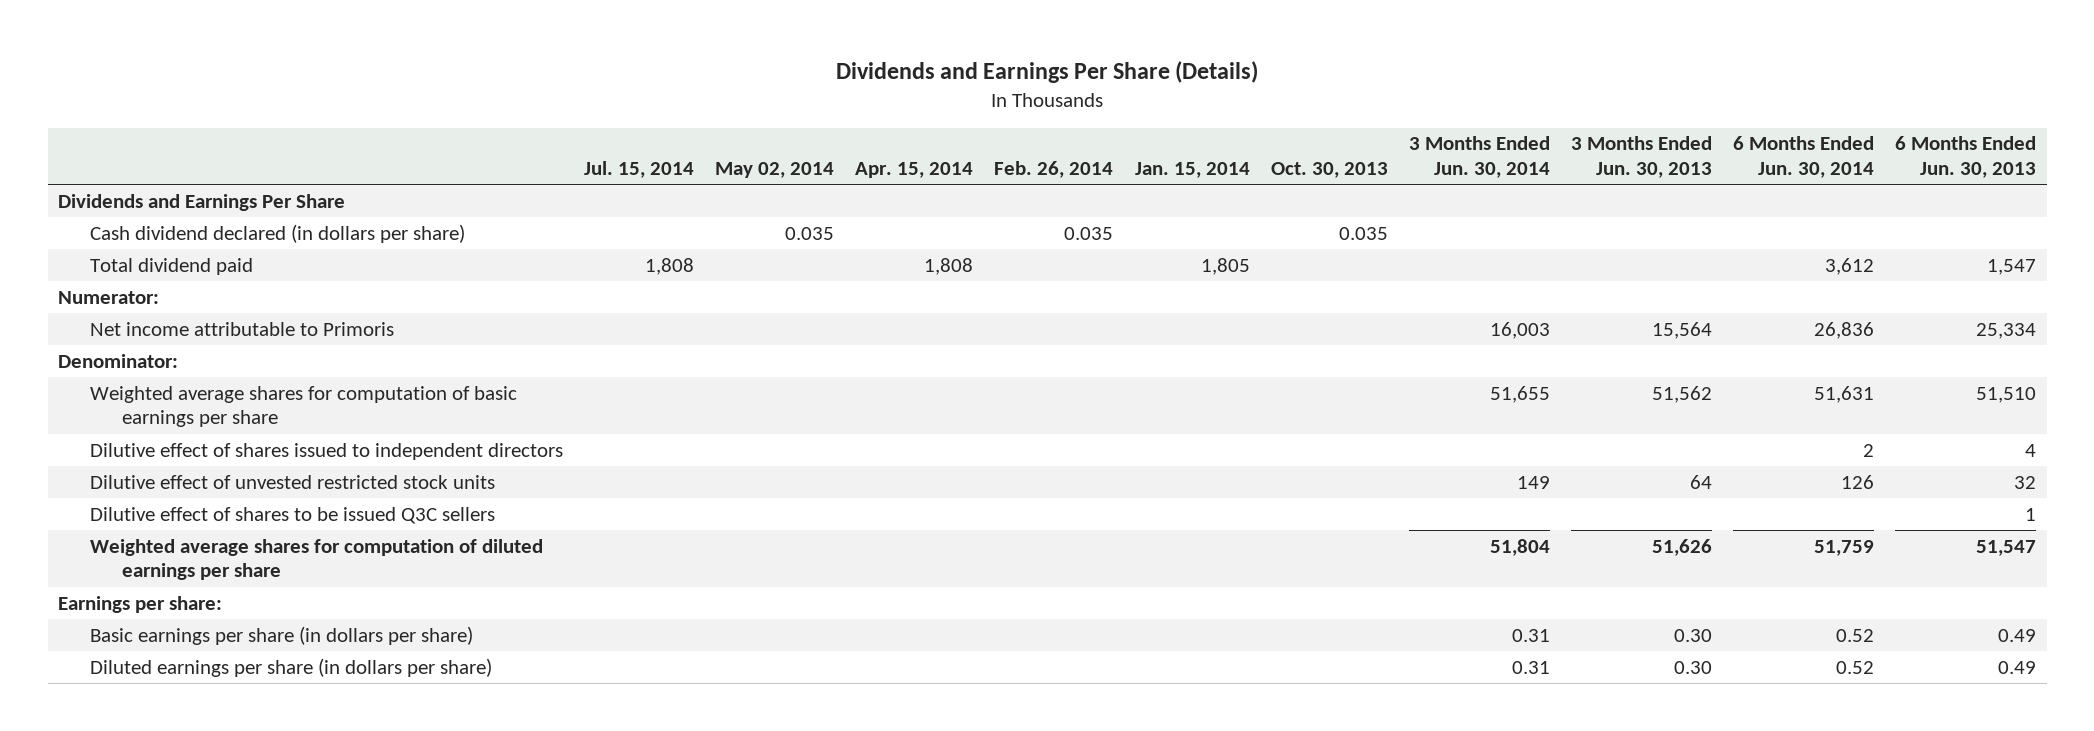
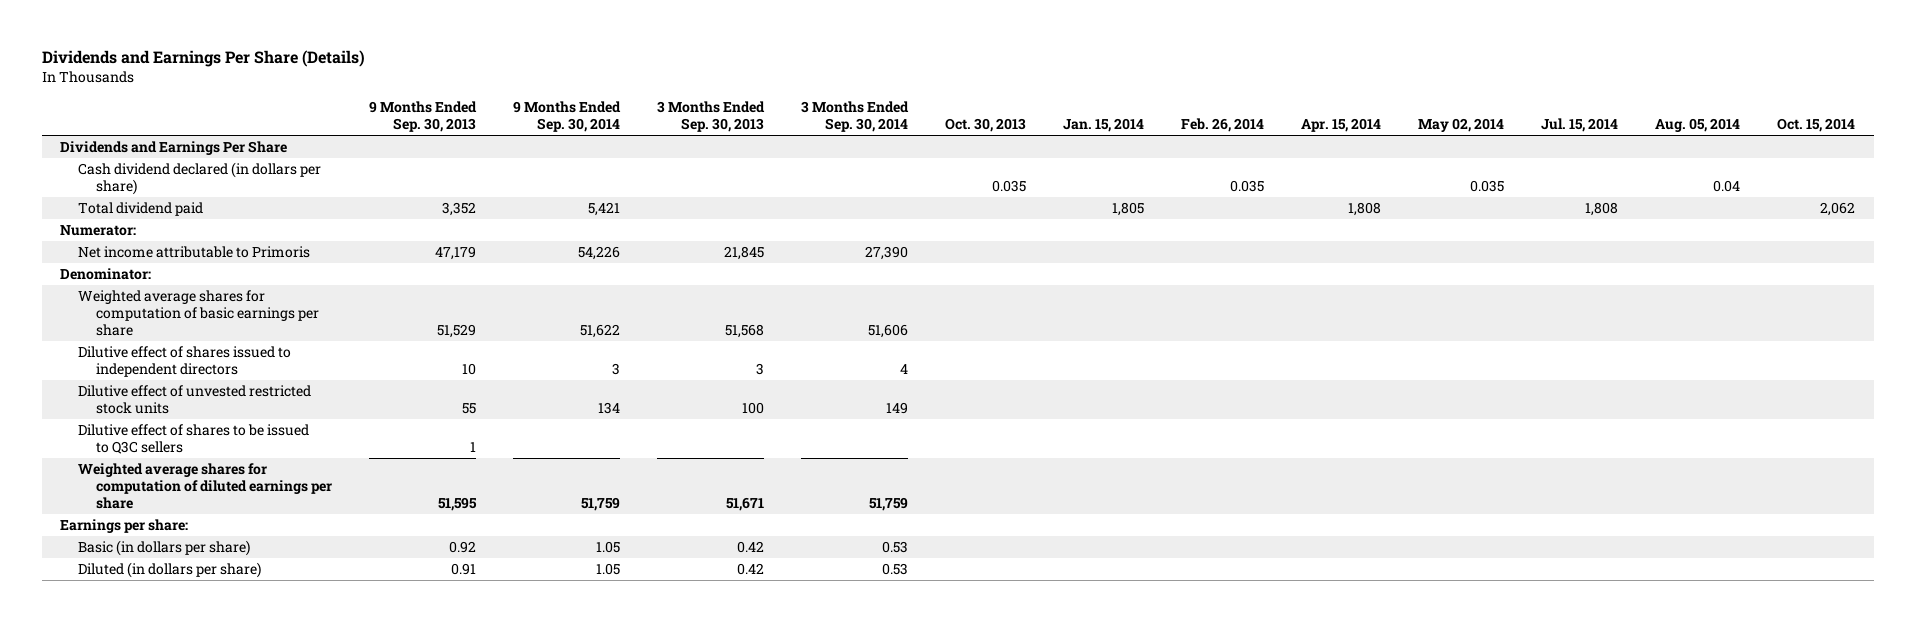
- | Jul. 15, 2014 | May 02, 2014 | Apr. 15, 2014 | Feb. 26, 2014 | Jan. 15, 2014 | Oct. 30, 2013 | 3 Months Ended Jun. 30, 2014 | 3 Months Ended Jun. 30, 2013 | 6 Months Ended Jun. 30, 2014 | 6 Months Ended Jun. 30, 2013
+ | 9 Months Ended Sep. 30, 2013 | 9 Months Ended Sep. 30, 2014 | 3 Months Ended Sep. 30, 2013 | 3 Months Ended Sep. 30, 2014 | Oct. 30, 2013 | Jan. 15, 2014 | Feb. 26, 2014 | Apr. 15, 2014 | May 02, 2014 | Jul. 15, 2014 | Aug. 05, 2014 | Oct. 15, 2014
- Dilutive effect of shares to be issued Q3C sellers | | | | | | | | | | 1
+ Dilutive effect of shares to be issued to Q3C sellers | 1 | | | | | | | | | | |
- Basic earnings per share (in dollars per share) | | | | | | | 0.31 | 0.30 | 0.52 | 0.49
- Diluted earnings per share (in dollars per share) | | | | | | | 0.31 | 0.30 | 0.52 | 0.49
+ Basic (in dollars per share) | 0.92 | 1.05 | 0.42 | 0.53 | | | | | | | |
+ Diluted (in dollars per share) | 0.91 | 1.05 | 0.42 | 0.53 | | | | | | | |

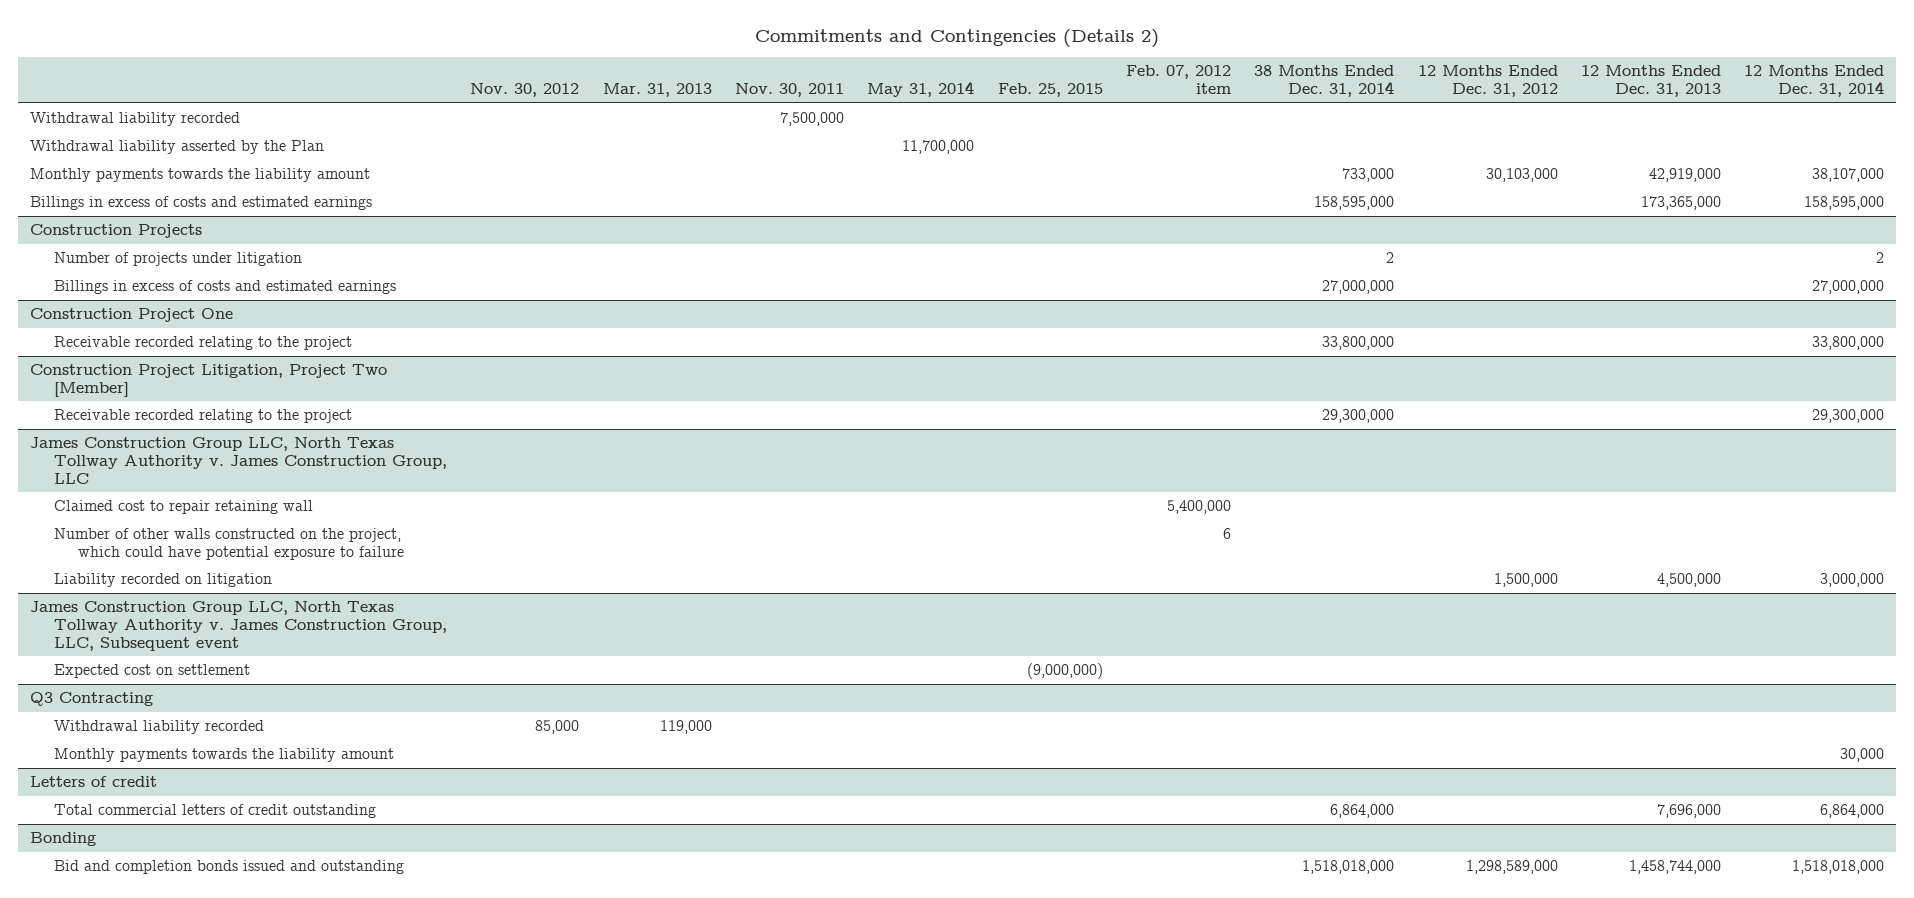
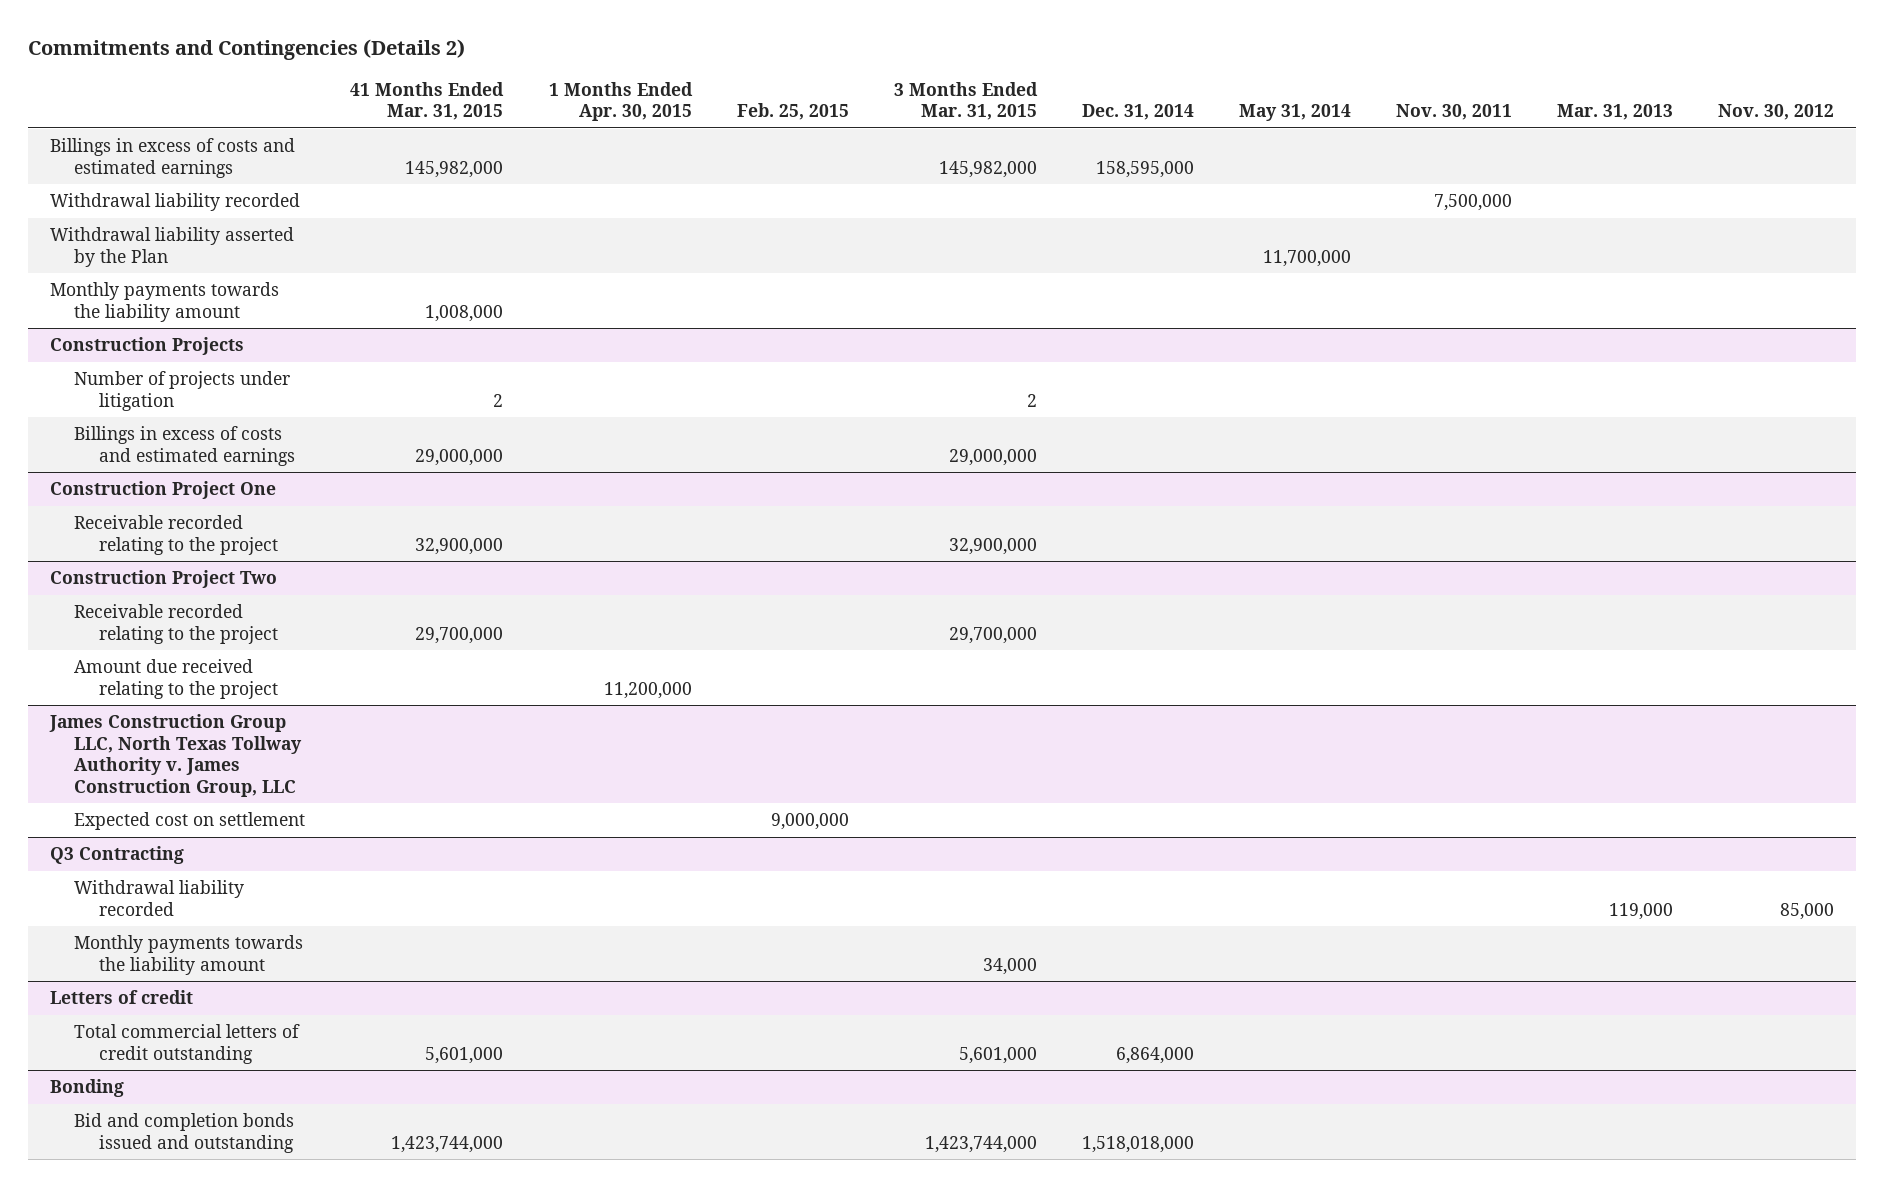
- | Nov. 30, 2012 | Mar. 31, 2013 | Nov. 30, 2011 | May 31, 2014 | Feb. 25, 2015 | Feb. 07, 2012 item | 38 Months Ended Dec. 31, 2014 | 12 Months Ended Dec. 31, 2012 | 12 Months Ended Dec. 31, 2013 | 12 Months Ended Dec. 31, 2014
+ | 41 Months Ended Mar. 31, 2015 | 1 Months Ended Apr. 30, 2015 | Feb. 25, 2015 | 3 Months Ended Mar. 31, 2015 | Dec. 31, 2014 | May 31, 2014 | Nov. 30, 2011 | Mar. 31, 2013 | Nov. 30, 2012
moved up: Billings in excess of costs and estimated earnings | 145,982,000 | | | 145,982,000 | 158,595,000 | | | |
- Construction Project Litigation, Project Two [Member]
+ Construction Project Two
+ Amount due received relating to the project | | 11,200,000 | | | | | | |
@ James Construction Group LLC, North Texas Tollway Authority v. James Construction Group, LLC
- Claimed cost to repair retaining wall | | | | | | 5,400,000 | | | |
- Number of other walls constructed on the project, which could have potential exposure to failure | | | | | | 6 | | | |
- Liability recorded on litigation | | | | | | | | 1,500,000 | 4,500,000 | 3,000,000
- James Construction Group LLC, North Texas Tollway Authority v. James Construction Group, LLC, Subsequent event
- Expected cost on settlement | | | | | (9,000,000) | | | | |
@ James Construction Group LLC, North Texas Tollway Authority v. James Construction Group, LLC
+ Expected cost on settlement | | | 9,000,000 | | | | | |

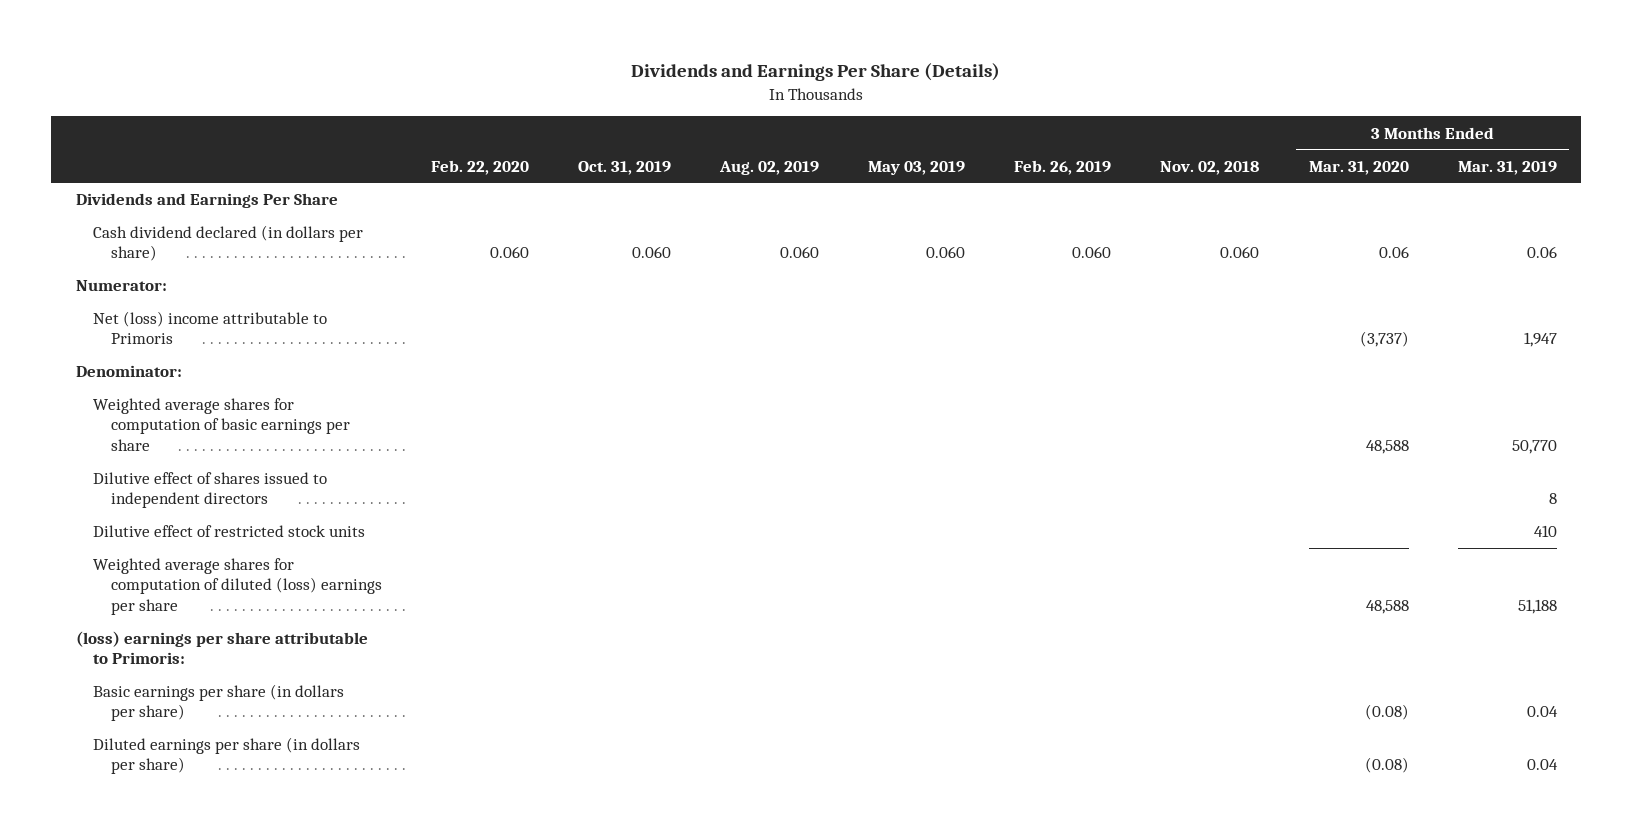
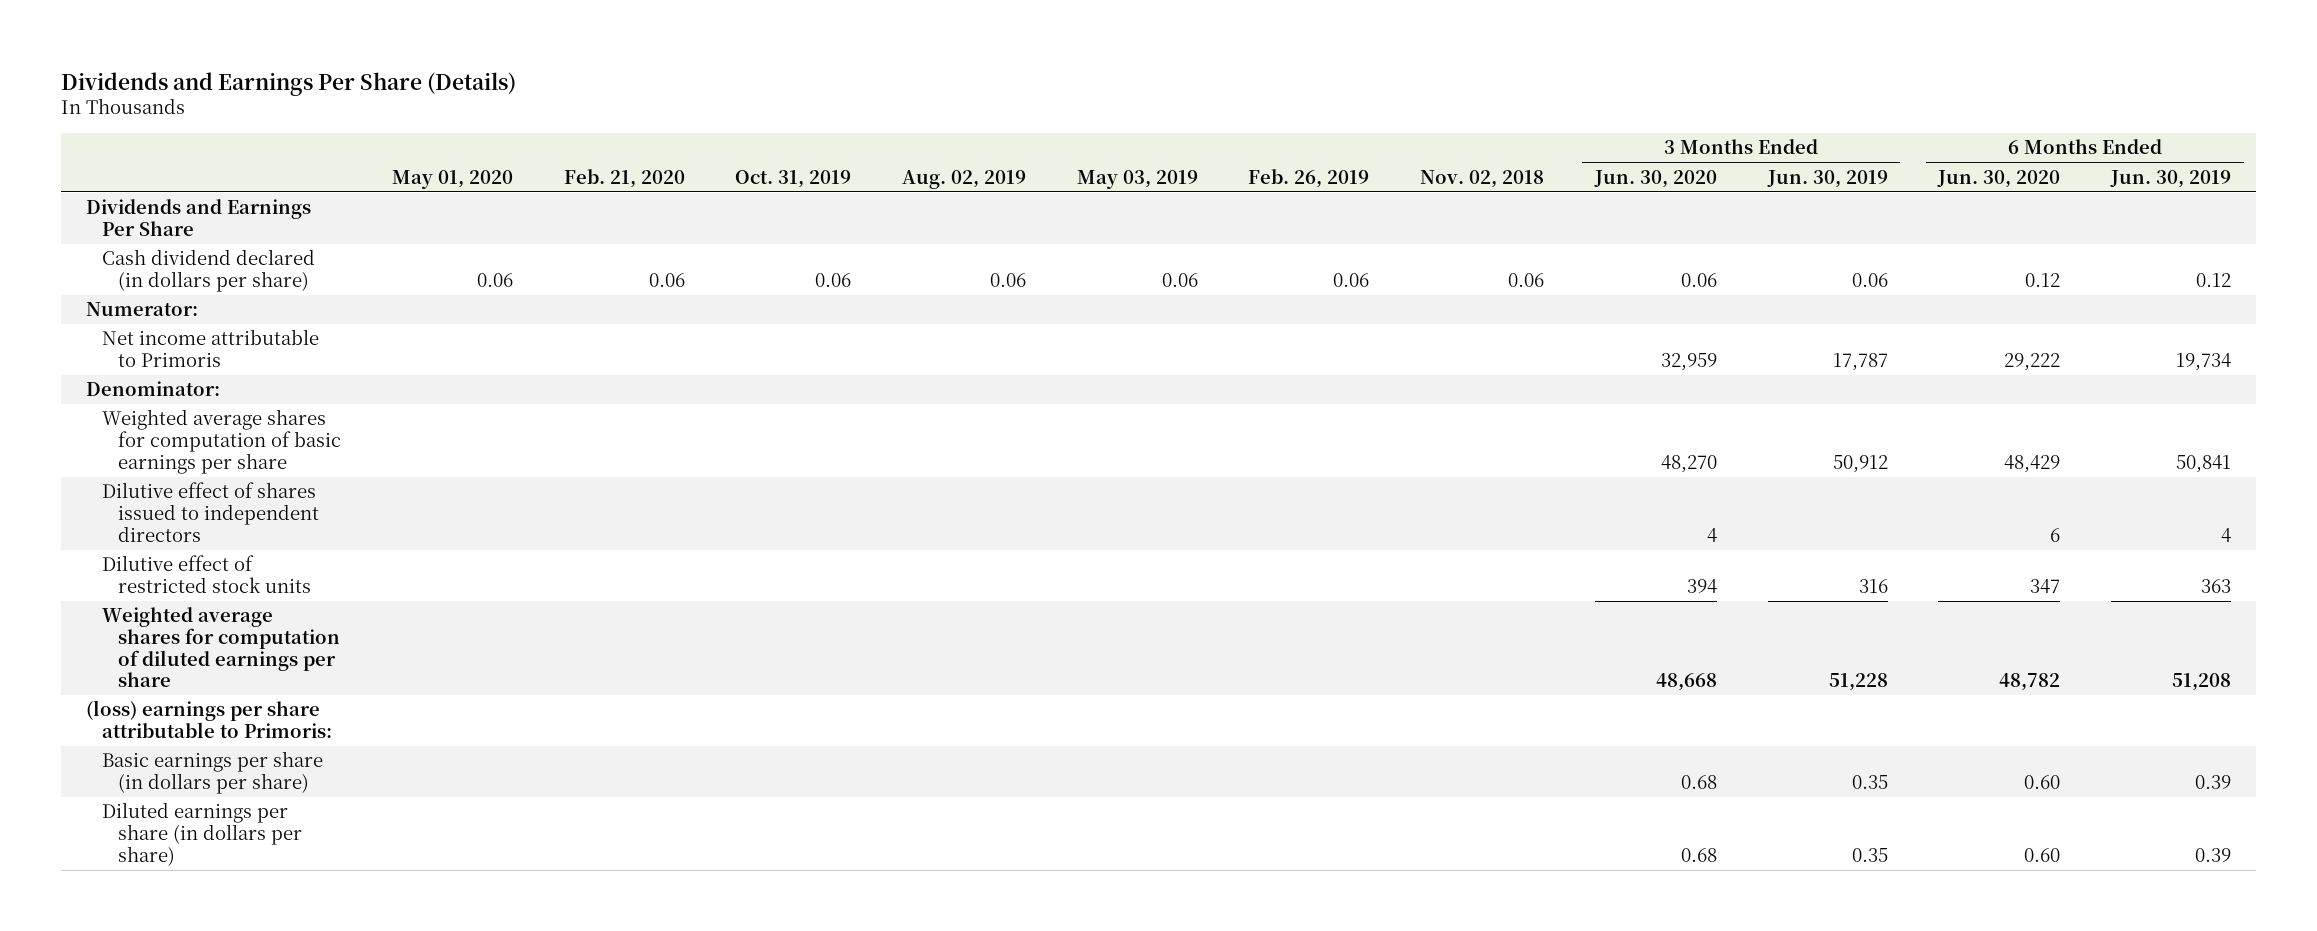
- | Feb. 22, 2020 | Oct. 31, 2019 | Aug. 02, 2019 | May 03, 2019 | Feb. 26, 2019 | Nov. 02, 2018 | 3 Months Ended Mar. 31, 2020 | 3 Months Ended Mar. 31, 2019
+ | May 01, 2020 | Feb. 21, 2020 | Oct. 31, 2019 | Aug. 02, 2019 | May 03, 2019 | Feb. 26, 2019 | Nov. 02, 2018 | 3 Months Ended Jun. 30, 2020 | 3 Months Ended Jun. 30, 2019 | 6 Months Ended Jun. 30, 2020 | 6 Months Ended Jun. 30, 2019
- Cash dividend declared (in dollars per share) | 0.060 | 0.060 | 0.060 | 0.060 | 0.060 | 0.060 | 0.06 | 0.06
+ Cash dividend declared (in dollars per share) | 0.06 | 0.06 | 0.06 | 0.06 | 0.06 | 0.06 | 0.06 | 0.06 | 0.06 | 0.12 | 0.12
- Net (loss) income attributable to Primoris | | | | | | | (3,737) | 1,947
+ Net income attributable to Primoris | | | | | | | | 32,959 | 17,787 | 29,222 | 19,734
- Weighted average shares for computation of diluted (loss) earnings per share | | | | | | | 48,588 | 51,188
+ Weighted average shares for computation of diluted earnings per share | | | | | | | | 48,668 | 51,228 | 48,782 | 51,208

